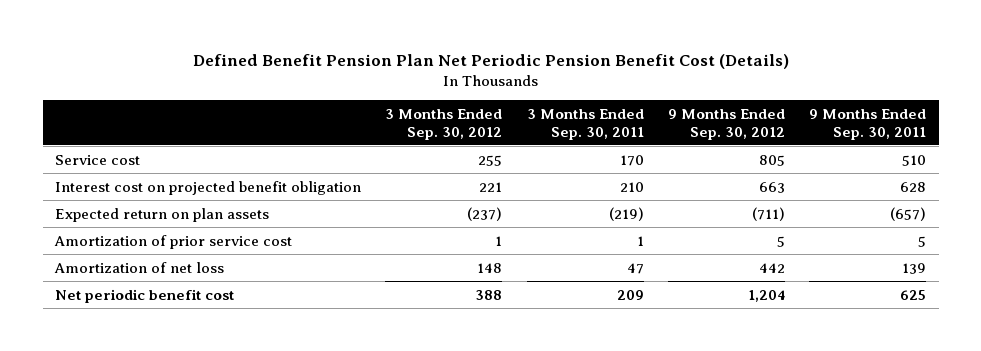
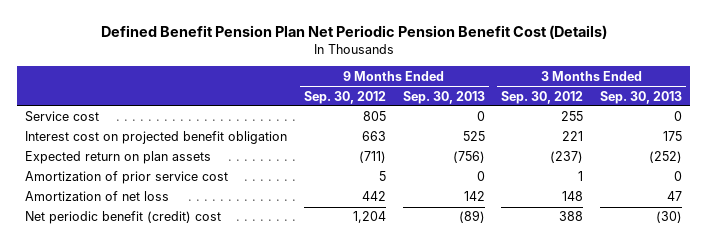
- | 3 Months Ended Sep. 30, 2012 | 3 Months Ended Sep. 30, 2011 | 9 Months Ended Sep. 30, 2012 | 9 Months Ended Sep. 30, 2011
+ | 9 Months Ended Sep. 30, 2012 | 9 Months Ended Sep. 30, 2013 | 3 Months Ended Sep. 30, 2012 | 3 Months Ended Sep. 30, 2013
- Net periodic benefit cost | 388 | 209 | 1,204 | 625
+ Net periodic benefit (credit) cost | 1,204 | (89) | 388 | (30)

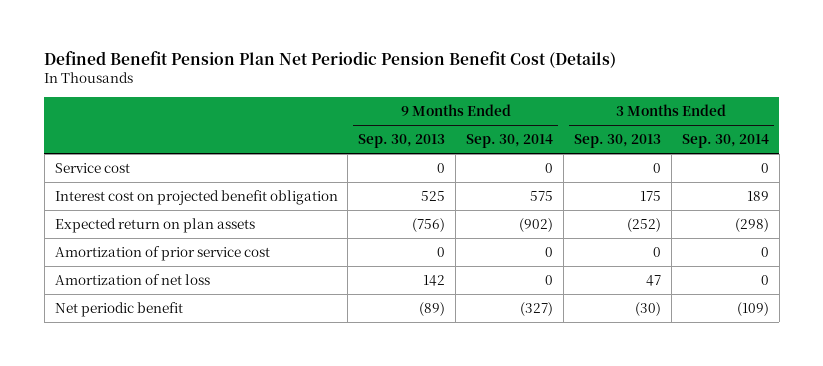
- | 9 Months Ended Sep. 30, 2012 | 9 Months Ended Sep. 30, 2013 | 3 Months Ended Sep. 30, 2012 | 3 Months Ended Sep. 30, 2013
+ | 9 Months Ended Sep. 30, 2013 | 9 Months Ended Sep. 30, 2014 | 3 Months Ended Sep. 30, 2013 | 3 Months Ended Sep. 30, 2014
- Net periodic benefit (credit) cost | 1,204 | (89) | 388 | (30)
+ Net periodic benefit | (89) | (327) | (30) | (109)

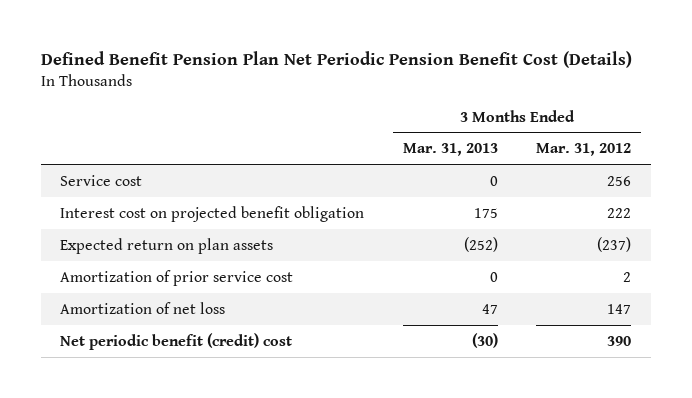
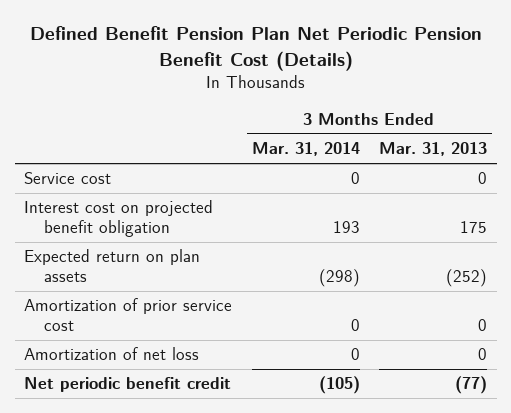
- | 3 Months Ended Mar. 31, 2013 | 3 Months Ended Mar. 31, 2012
+ | 3 Months Ended Mar. 31, 2014 | 3 Months Ended Mar. 31, 2013
- Amortization of net loss | 47 | 147
- Net periodic benefit (credit) cost | (30) | 390
+ Amortization of net loss | 0 | 0
+ Net periodic benefit credit | (105) | (77)

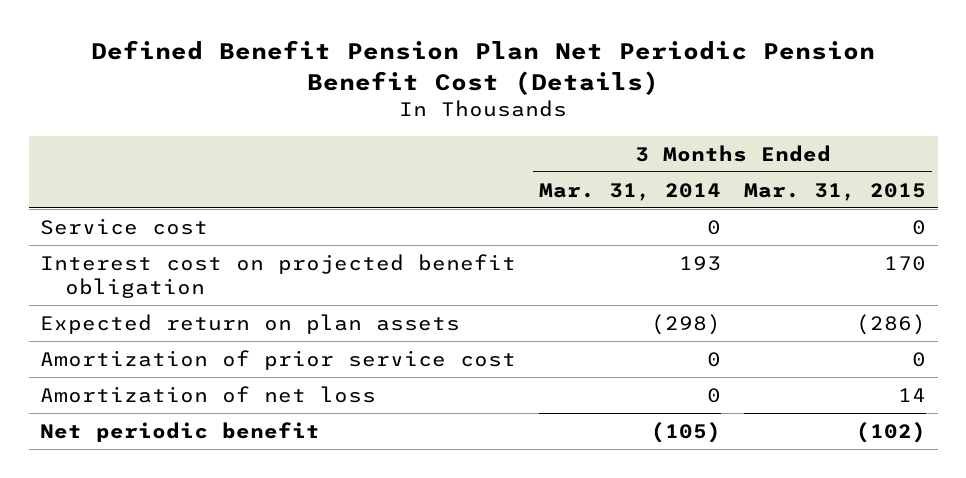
- | 3 Months Ended Mar. 31, 2014 | 3 Months Ended Mar. 31, 2013
+ | 3 Months Ended Mar. 31, 2014 | 3 Months Ended Mar. 31, 2015
- Net periodic benefit credit | (105) | (77)
+ Net periodic benefit | (105) | (102)

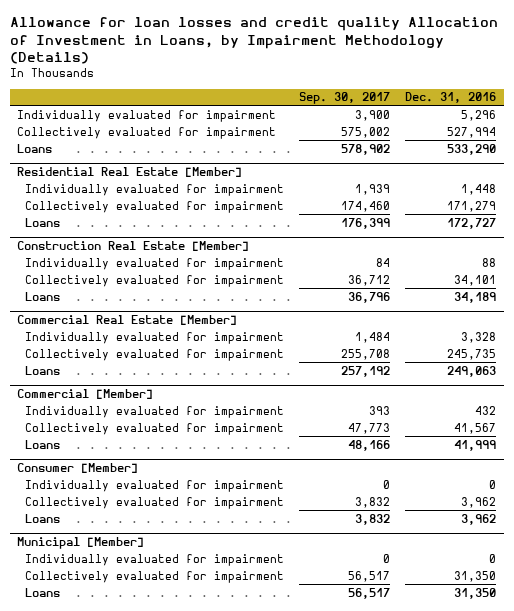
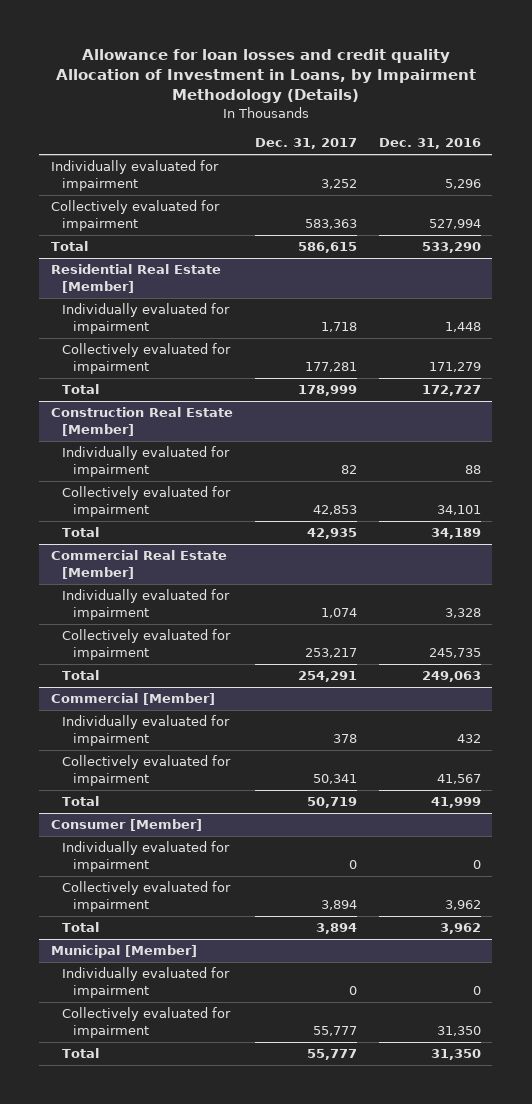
- | Sep. 30, 2017 | Dec. 31, 2016
+ | Dec. 31, 2017 | Dec. 31, 2016
- Loans | 578,902 | 533,290
+ Total | 586,615 | 533,290
@ Residential Real Estate [Member]
- Loans | 176,399 | 172,727
+ Total | 178,999 | 172,727
@ Construction Real Estate [Member]
- Loans | 36,796 | 34,189
+ Total | 42,935 | 34,189
@ Commercial Real Estate [Member]
- Loans | 257,192 | 249,063
+ Total | 254,291 | 249,063
@ Commercial [Member]
- Loans | 48,166 | 41,999
+ Total | 50,719 | 41,999
@ Consumer [Member]
- Loans | 3,832 | 3,962
+ Total | 3,894 | 3,962
@ Municipal [Member]
- Loans | 56,517 | 31,350
+ Total | 55,777 | 31,350

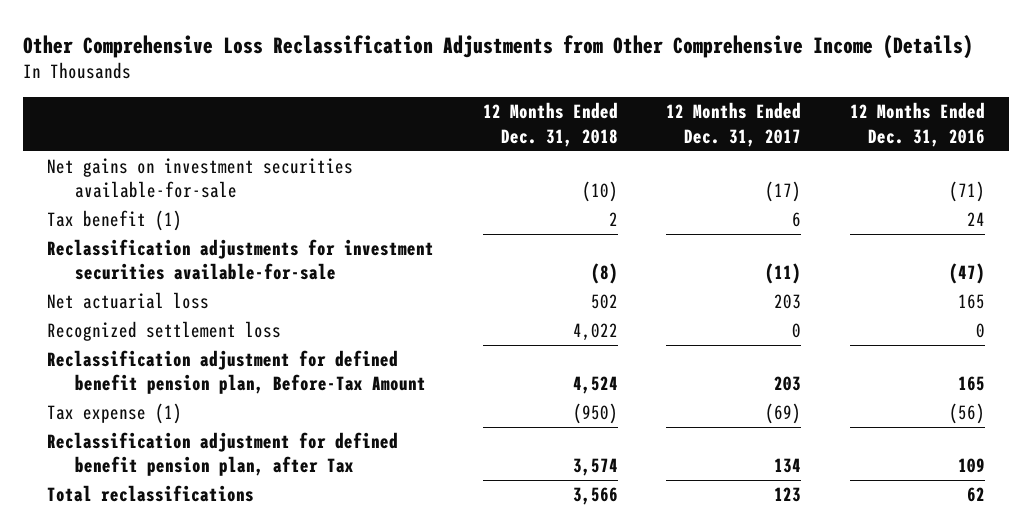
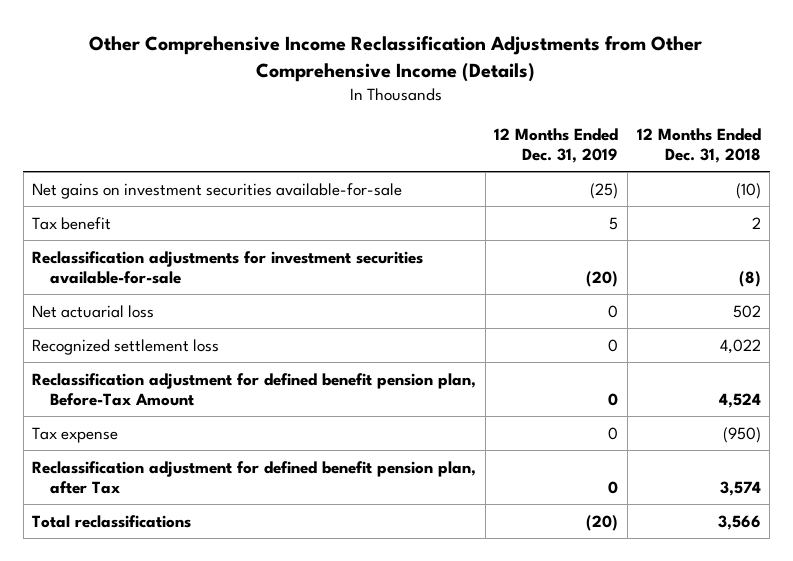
- Other Comprehensive Loss Reclassification Adjustments from Other Comprehensive Income (Details)
+ Other Comprehensive Income Reclassification Adjustments from Other Comprehensive Income (Details)
- | 12 Months Ended Dec. 31, 2018 | 12 Months Ended Dec. 31, 2017 | 12 Months Ended Dec. 31, 2016
+ | 12 Months Ended Dec. 31, 2019 | 12 Months Ended Dec. 31, 2018
- Tax benefit (1) | 2 | 6 | 24
+ Tax benefit | 5 | 2
- Tax expense (1) | (950) | (69) | (56)
+ Tax expense | 0 | (950)

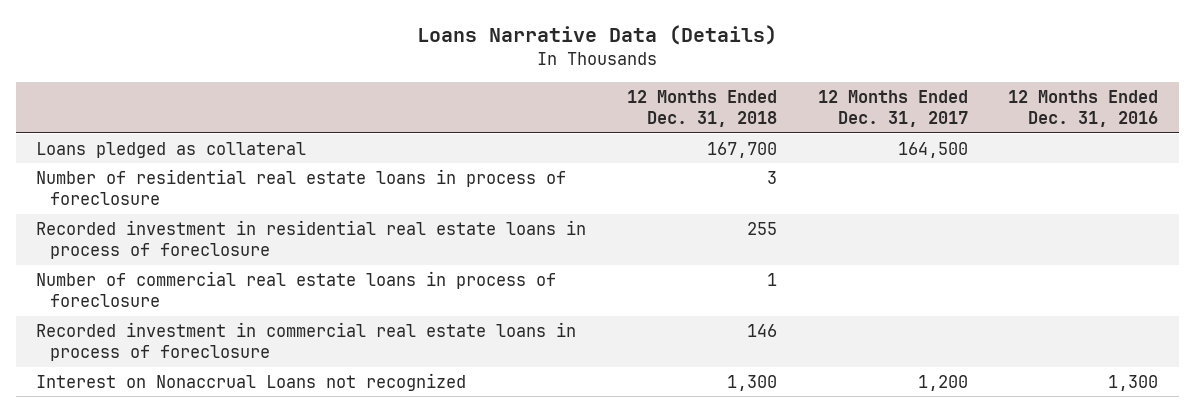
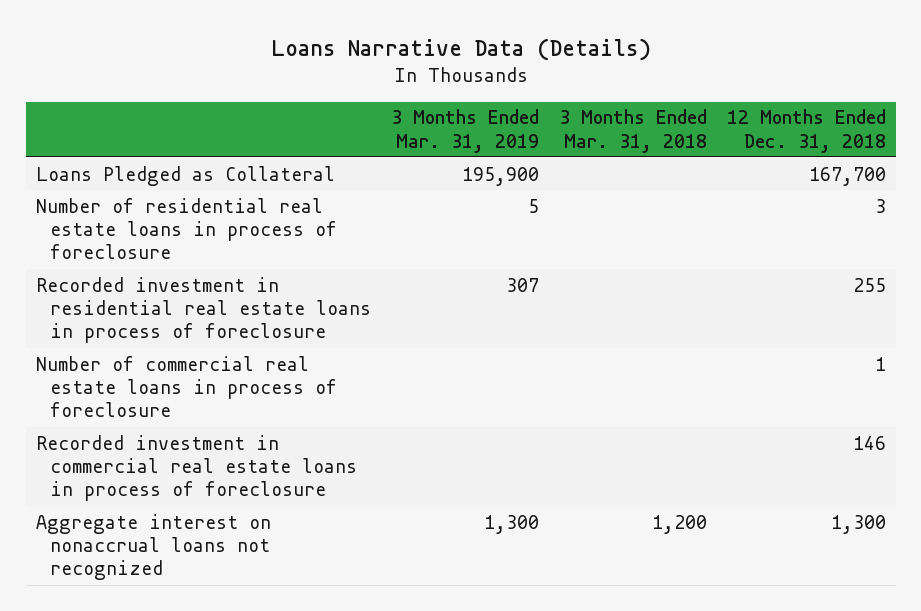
- | 12 Months Ended Dec. 31, 2018 | 12 Months Ended Dec. 31, 2017 | 12 Months Ended Dec. 31, 2016
+ | 3 Months Ended Mar. 31, 2019 | 3 Months Ended Mar. 31, 2018 | 12 Months Ended Dec. 31, 2018
- Loans pledged as collateral | 167,700 | 164,500 |
+ Loans Pledged as Collateral | 195,900 | | 167,700
- Interest on Nonaccrual Loans not recognized | 1,300 | 1,200 | 1,300
+ Aggregate interest on nonaccrual loans not recognized | 1,300 | 1,200 | 1,300

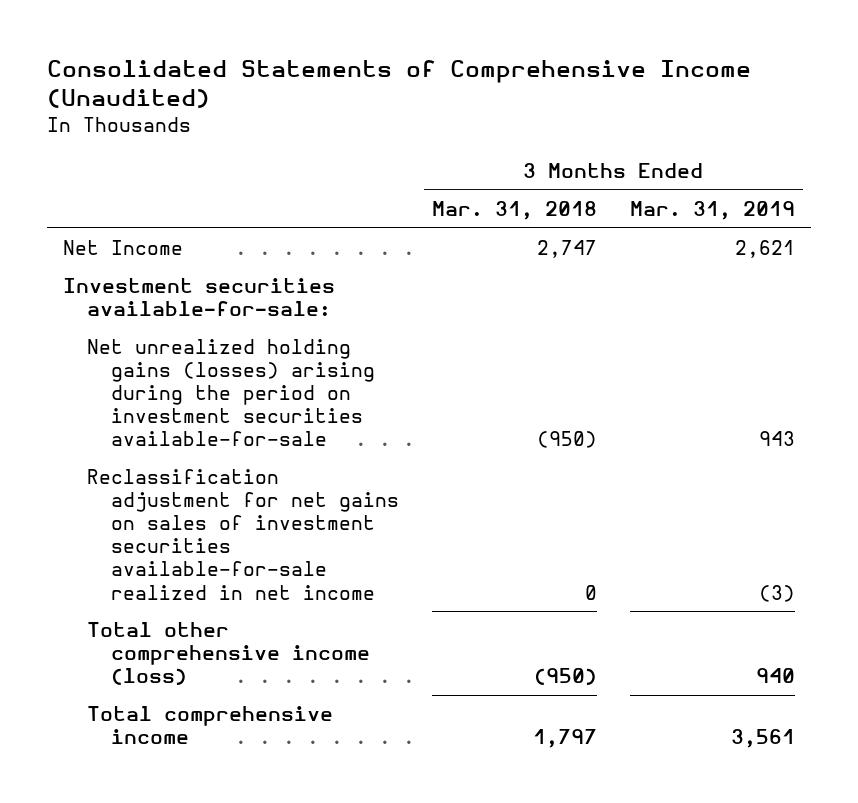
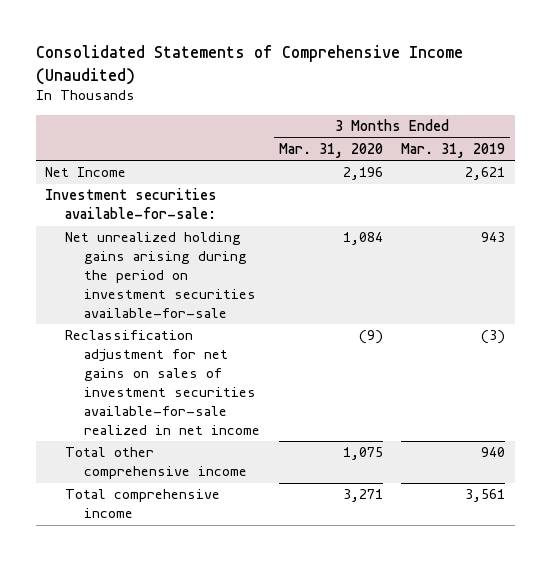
- | 3 Months Ended Mar. 31, 2018 | 3 Months Ended Mar. 31, 2019
+ | 3 Months Ended Mar. 31, 2020 | 3 Months Ended Mar. 31, 2019
- Net unrealized holding gains (losses) arising during the period on investment securities available-for-sale | (950) | 943
+ Net unrealized holding gains arising during the period on investment securities available-for-sale | 1,084 | 943
- Total other comprehensive income (loss) | (950) | 940
+ Total other comprehensive income | 1,075 | 940

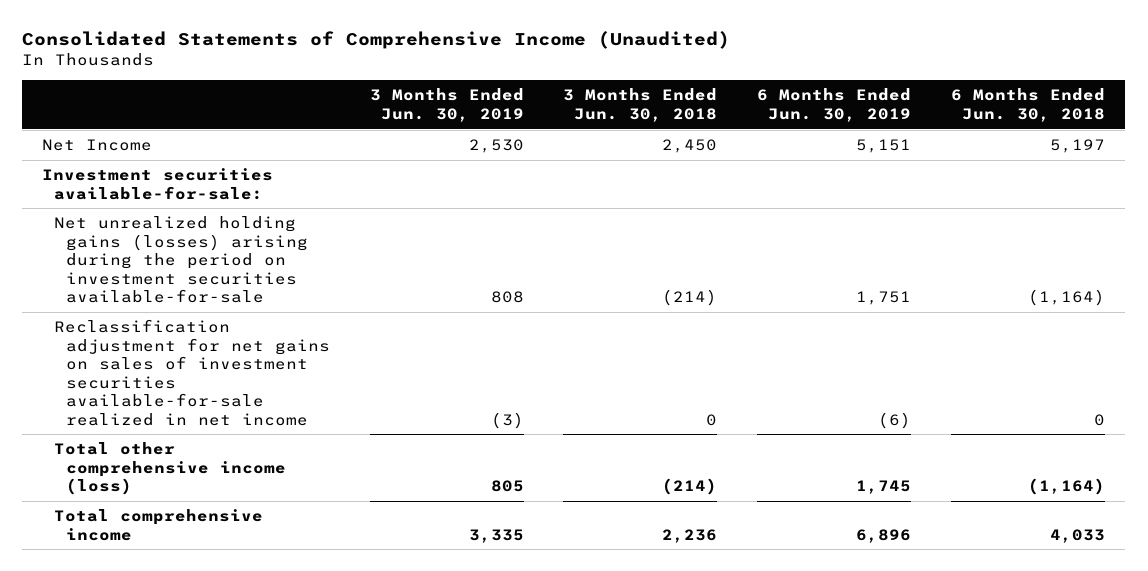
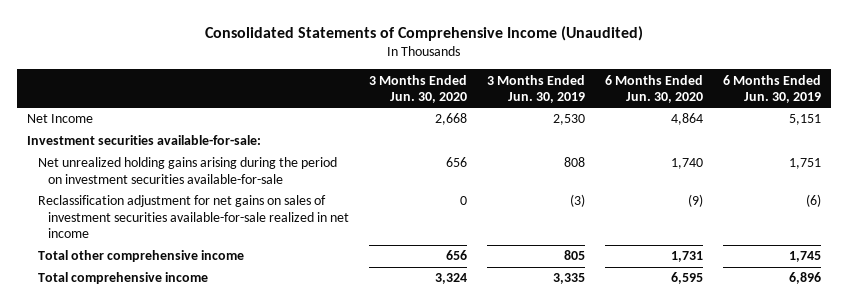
- | 3 Months Ended Jun. 30, 2019 | 3 Months Ended Jun. 30, 2018 | 6 Months Ended Jun. 30, 2019 | 6 Months Ended Jun. 30, 2018
+ | 3 Months Ended Jun. 30, 2020 | 3 Months Ended Jun. 30, 2019 | 6 Months Ended Jun. 30, 2020 | 6 Months Ended Jun. 30, 2019
- Net unrealized holding gains (losses) arising during the period on investment securities available-for-sale | 808 | (214) | 1,751 | (1,164)
+ Net unrealized holding gains arising during the period on investment securities available-for-sale | 656 | 808 | 1,740 | 1,751
- Total other comprehensive income (loss) | 805 | (214) | 1,745 | (1,164)
+ Total other comprehensive income | 656 | 805 | 1,731 | 1,745

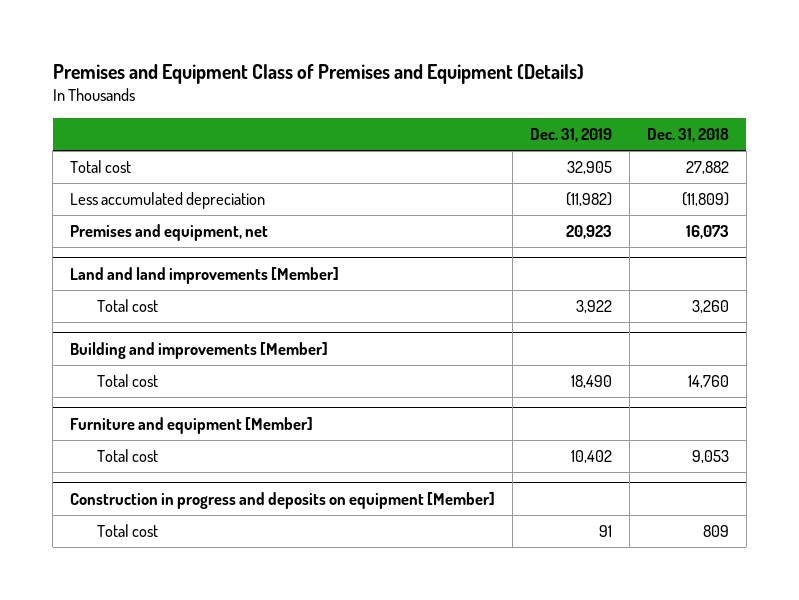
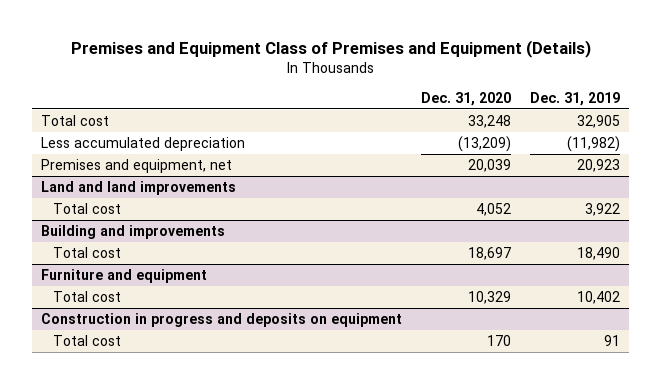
- | Dec. 31, 2019 | Dec. 31, 2018
+ | Dec. 31, 2020 | Dec. 31, 2019
- Land and land improvements [Member]
+ Land and land improvements
- Building and improvements [Member]
+ Building and improvements
- Furniture and equipment [Member]
+ Furniture and equipment
- Construction in progress and deposits on equipment [Member]
+ Construction in progress and deposits on equipment

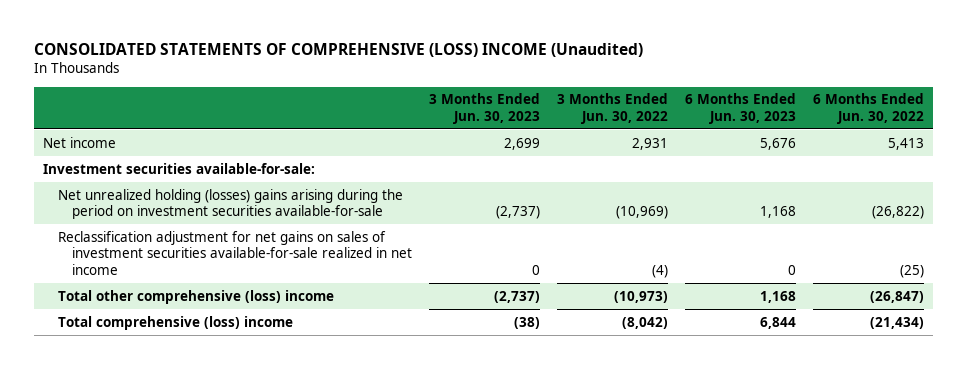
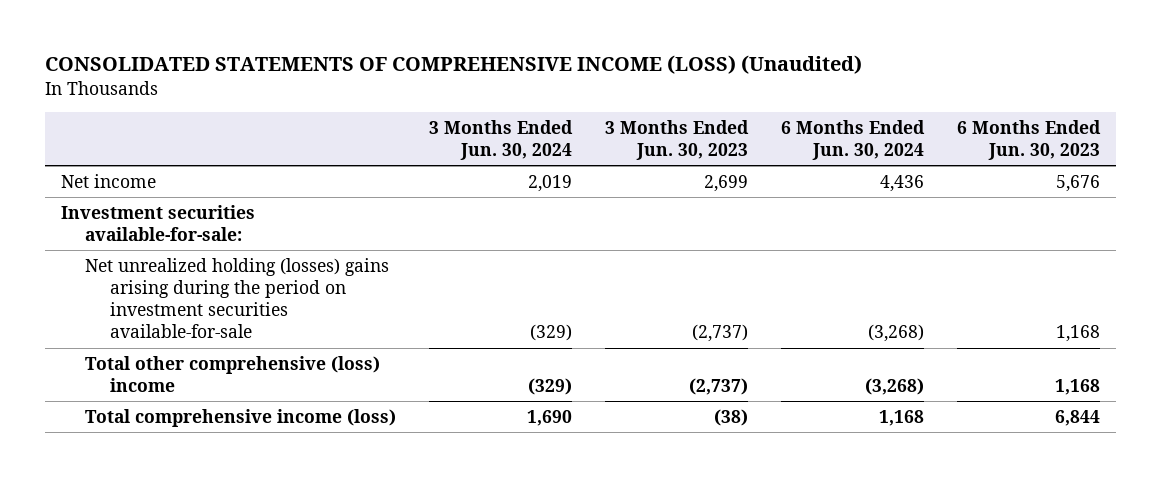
- CONSOLIDATED STATEMENTS OF COMPREHENSIVE (LOSS) INCOME (Unaudited)
+ CONSOLIDATED STATEMENTS OF COMPREHENSIVE INCOME (LOSS) (Unaudited)
- | 3 Months Ended Jun. 30, 2023 | 3 Months Ended Jun. 30, 2022 | 6 Months Ended Jun. 30, 2023 | 6 Months Ended Jun. 30, 2022
+ | 3 Months Ended Jun. 30, 2024 | 3 Months Ended Jun. 30, 2023 | 6 Months Ended Jun. 30, 2024 | 6 Months Ended Jun. 30, 2023
- Reclassification adjustment for net gains on sales of investment securities available-for-sale realized in net income | 0 | (4) | 0 | (25)
- Total comprehensive (loss) income | (38) | (8,042) | 6,844 | (21,434)
+ Total comprehensive income (loss) | 1,690 | (38) | 1,168 | 6,844

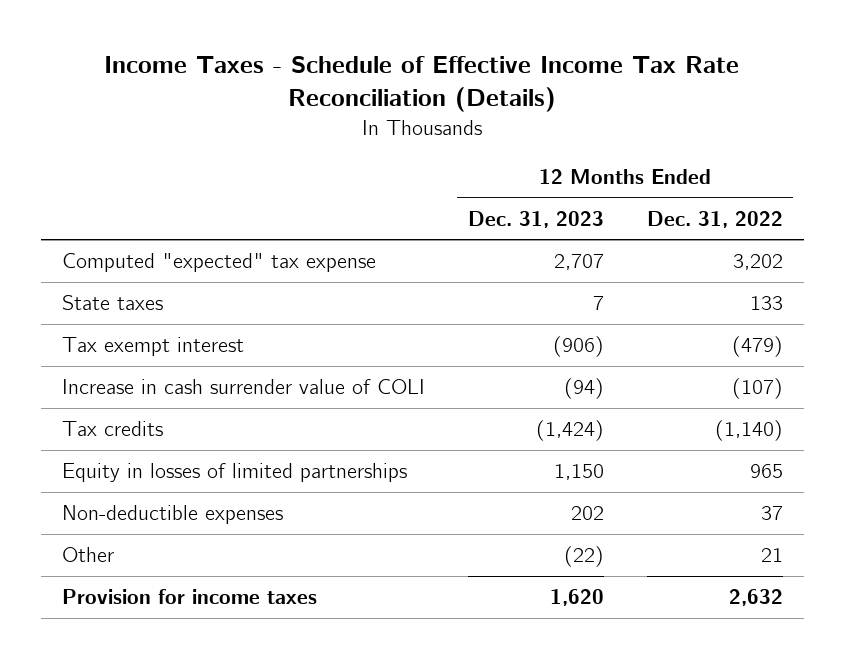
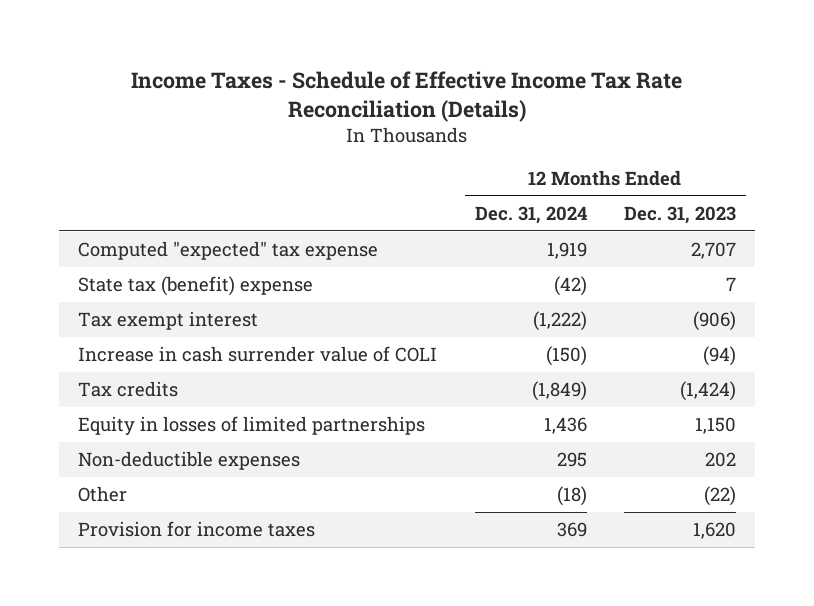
- | 12 Months Ended Dec. 31, 2023 | 12 Months Ended Dec. 31, 2022
+ | 12 Months Ended Dec. 31, 2024 | 12 Months Ended Dec. 31, 2023
- State taxes | 7 | 133
+ State tax (benefit) expense | (42) | 7

